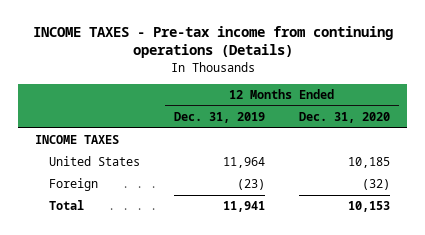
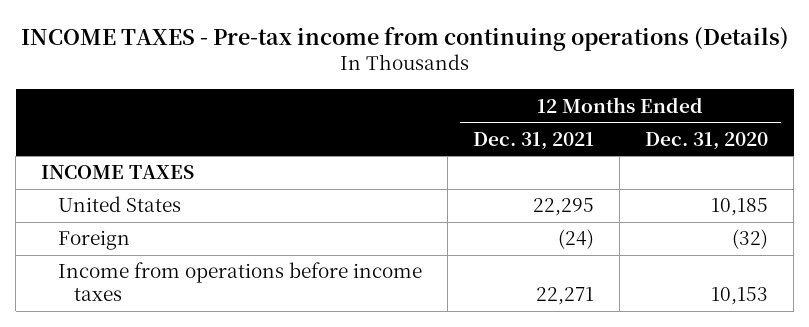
- | 12 Months Ended Dec. 31, 2019 | 12 Months Ended Dec. 31, 2020
+ | 12 Months Ended Dec. 31, 2021 | 12 Months Ended Dec. 31, 2020
- Total | 11,941 | 10,153
+ Income from operations before income taxes | 22,271 | 10,153

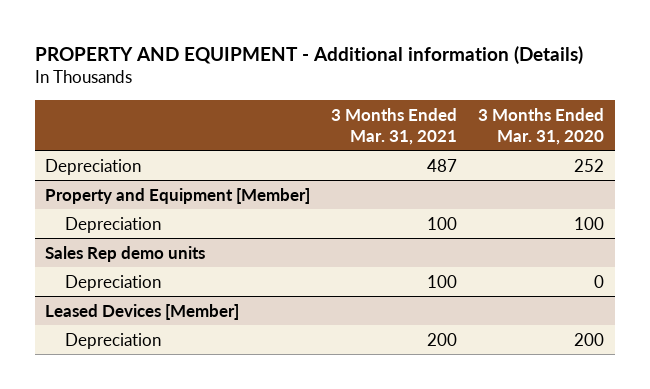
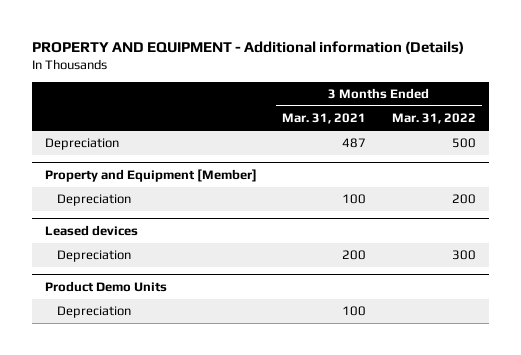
- | 3 Months Ended Mar. 31, 2021 | 3 Months Ended Mar. 31, 2020
+ | 3 Months Ended Mar. 31, 2021 | 3 Months Ended Mar. 31, 2022
- Sales Rep demo units
- Depreciation | 100 | 0
- Leased Devices [Member]
+ Leased devices
+ Product Demo Units
+ Depreciation | 100 |

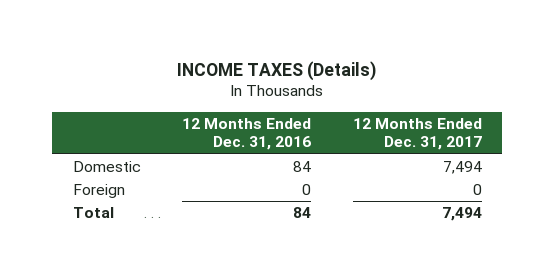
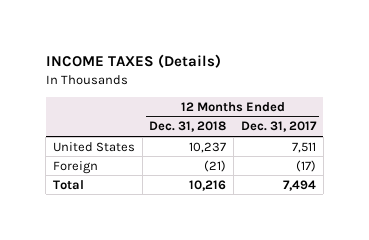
- | 12 Months Ended Dec. 31, 2016 | 12 Months Ended Dec. 31, 2017
+ | 12 Months Ended Dec. 31, 2018 | 12 Months Ended Dec. 31, 2017
- Domestic | 84 | 7,494
- Foreign | 0 | 0
+ United States | 10,237 | 7,511
+ Foreign | (21) | (17)

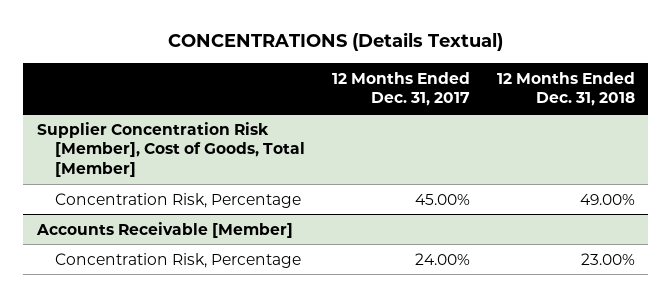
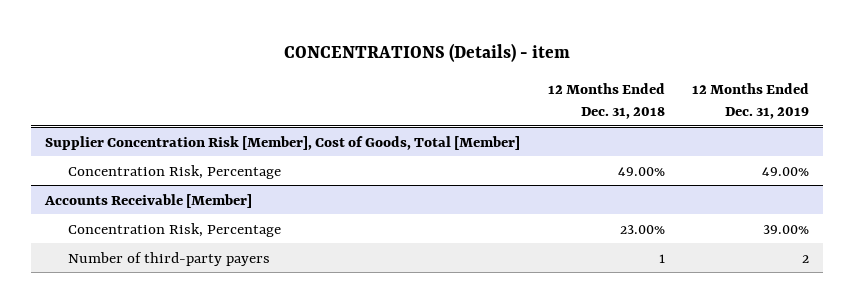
- CONCENTRATIONS (Details Textual)
+ CONCENTRATIONS (Details) - item
- | 12 Months Ended Dec. 31, 2017 | 12 Months Ended Dec. 31, 2018
+ | 12 Months Ended Dec. 31, 2018 | 12 Months Ended Dec. 31, 2019
@ Accounts Receivable [Member]
+ Number of third-party payers | 1 | 2

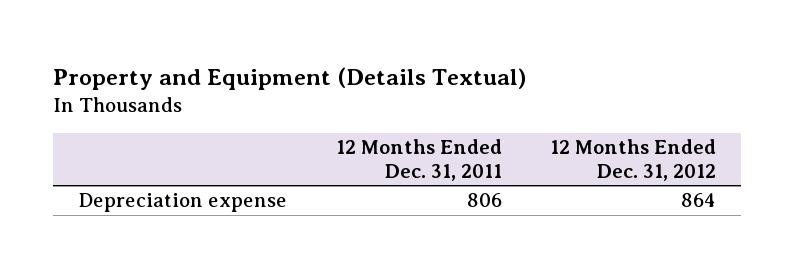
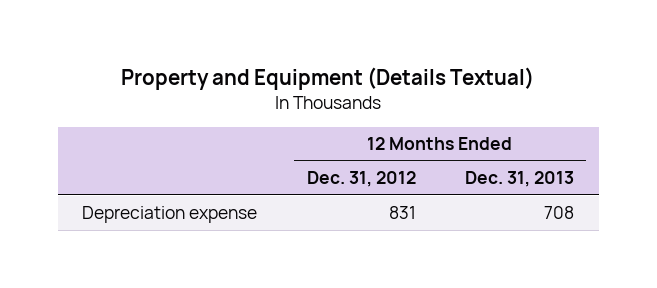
- | 12 Months Ended Dec. 31, 2011 | 12 Months Ended Dec. 31, 2012
+ | 12 Months Ended Dec. 31, 2012 | 12 Months Ended Dec. 31, 2013
- Depreciation expense | 806 | 864
+ Depreciation expense | 831 | 708

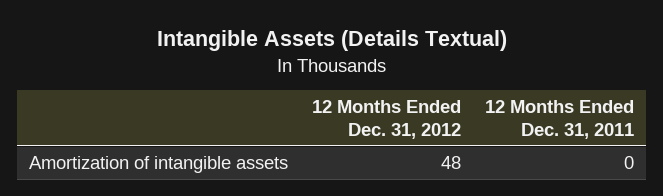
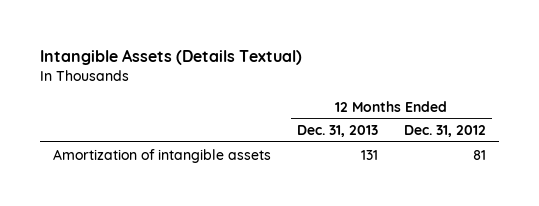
- | 12 Months Ended Dec. 31, 2012 | 12 Months Ended Dec. 31, 2011
+ | 12 Months Ended Dec. 31, 2013 | 12 Months Ended Dec. 31, 2012
- Amortization of intangible assets | 48 | 0
+ Amortization of intangible assets | 131 | 81

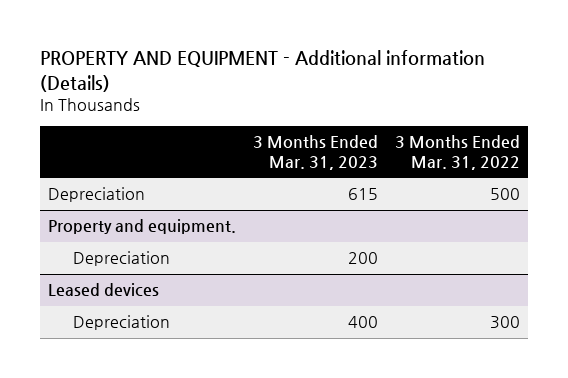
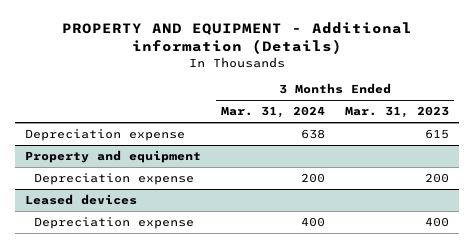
- | 3 Months Ended Mar. 31, 2023 | 3 Months Ended Mar. 31, 2022
+ | 3 Months Ended Mar. 31, 2024 | 3 Months Ended Mar. 31, 2023
- Depreciation | 615 | 500
- Property and equipment.
- Depreciation | 200 |
+ Depreciation expense | 638 | 615
+ Property and equipment
+ Depreciation expense | 200 | 200
@ Leased devices
- Depreciation | 400 | 300
+ Depreciation expense | 400 | 400

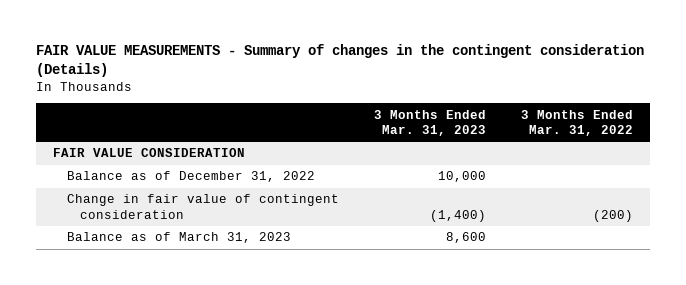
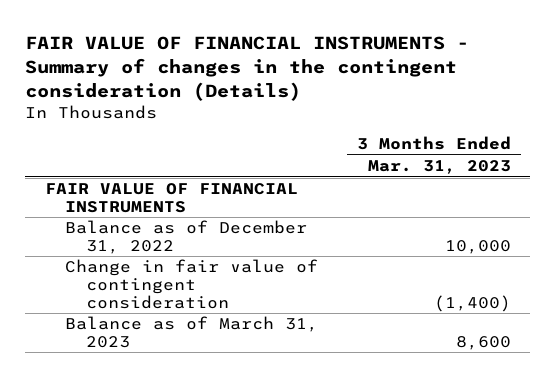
- FAIR VALUE MEASUREMENTS - Summary of changes in the contingent consideration (Details)
+ FAIR VALUE OF FINANCIAL INSTRUMENTS - Summary of changes in the contingent consideration (Details)
- | 3 Months Ended Mar. 31, 2023 | 3 Months Ended Mar. 31, 2022
+ | 3 Months Ended Mar. 31, 2023
- FAIR VALUE CONSIDERATION
+ FAIR VALUE OF FINANCIAL INSTRUMENTS

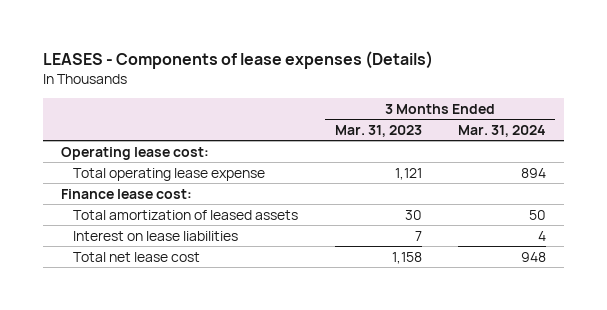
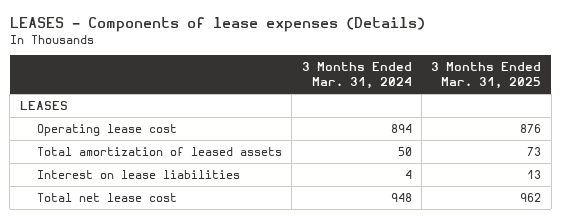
- | 3 Months Ended Mar. 31, 2023 | 3 Months Ended Mar. 31, 2024
+ | 3 Months Ended Mar. 31, 2024 | 3 Months Ended Mar. 31, 2025
- Operating lease cost:
- Total operating lease expense | 1,121 | 894
- Finance lease cost:
+ LEASES
+ Operating lease cost | 894 | 876

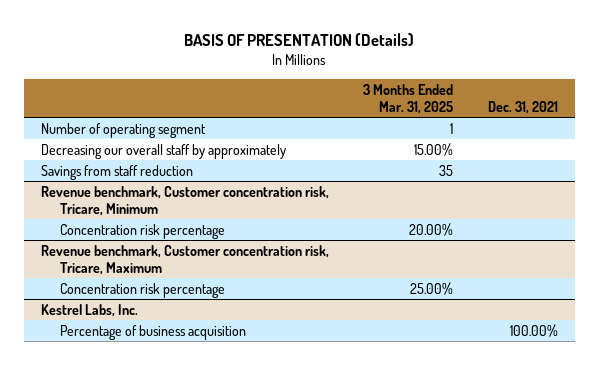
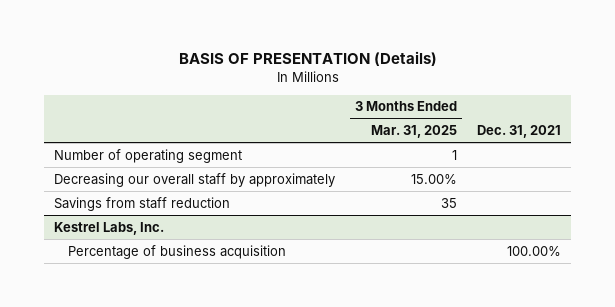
- Revenue benchmark, Customer concentration risk, Tricare, Minimum
- Concentration risk percentage | 20.00% |
- Revenue benchmark, Customer concentration risk, Tricare, Maximum
- Concentration risk percentage | 25.00% |

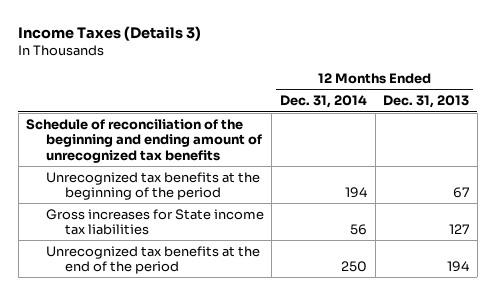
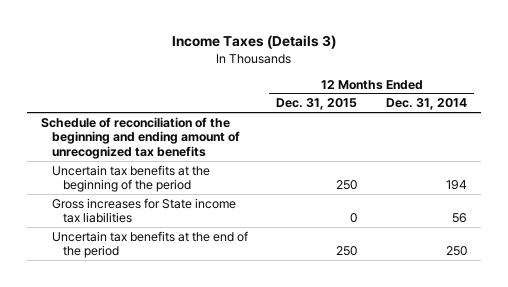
- | 12 Months Ended Dec. 31, 2014 | 12 Months Ended Dec. 31, 2013
+ | 12 Months Ended Dec. 31, 2015 | 12 Months Ended Dec. 31, 2014
- Unrecognized tax benefits at the beginning of the period | 194 | 67
+ Uncertain tax benefits at the beginning of the period | 250 | 194
- Unrecognized tax benefits at the end of the period | 250 | 194
+ Uncertain tax benefits at the end of the period | 250 | 250

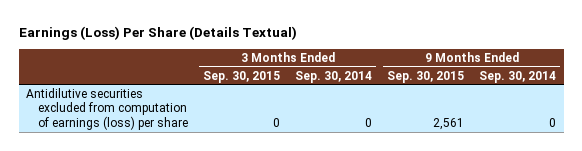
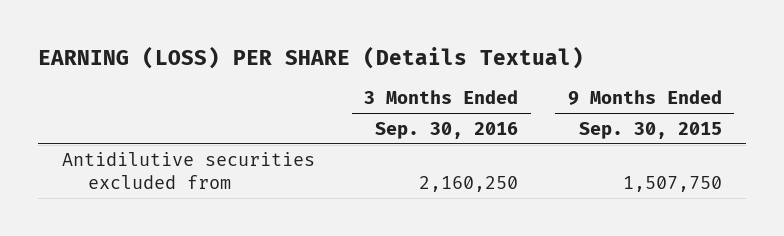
- Earnings (Loss) Per Share (Details Textual)
+ EARNING (LOSS) PER SHARE (Details Textual)
- | 3 Months Ended Sep. 30, 2015 | 3 Months Ended Sep. 30, 2014 | 9 Months Ended Sep. 30, 2015 | 9 Months Ended Sep. 30, 2014
+ | 3 Months Ended Sep. 30, 2016 | 9 Months Ended Sep. 30, 2015
- Antidilutive securities excluded from computation of earnings (loss) per share | 0 | 0 | 2,561 | 0
+ Antidilutive securities excluded from | 2,160,250 | 1,507,750

